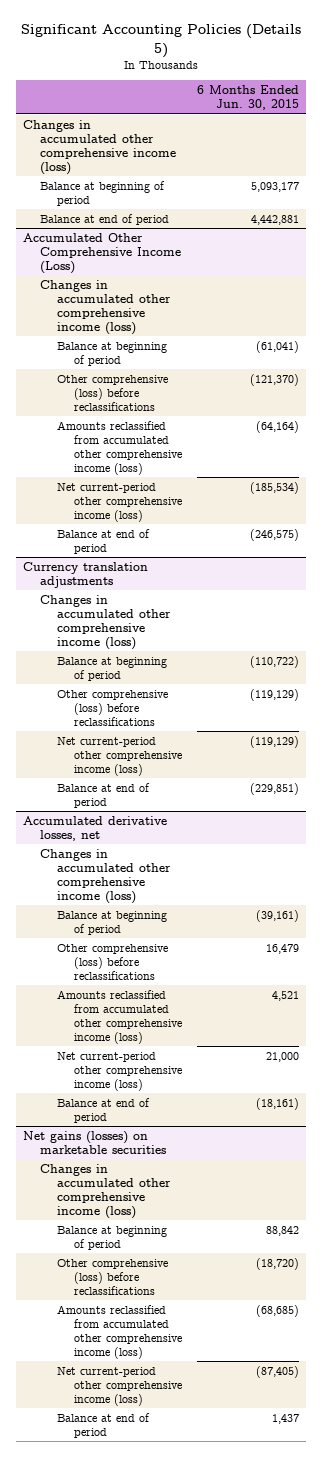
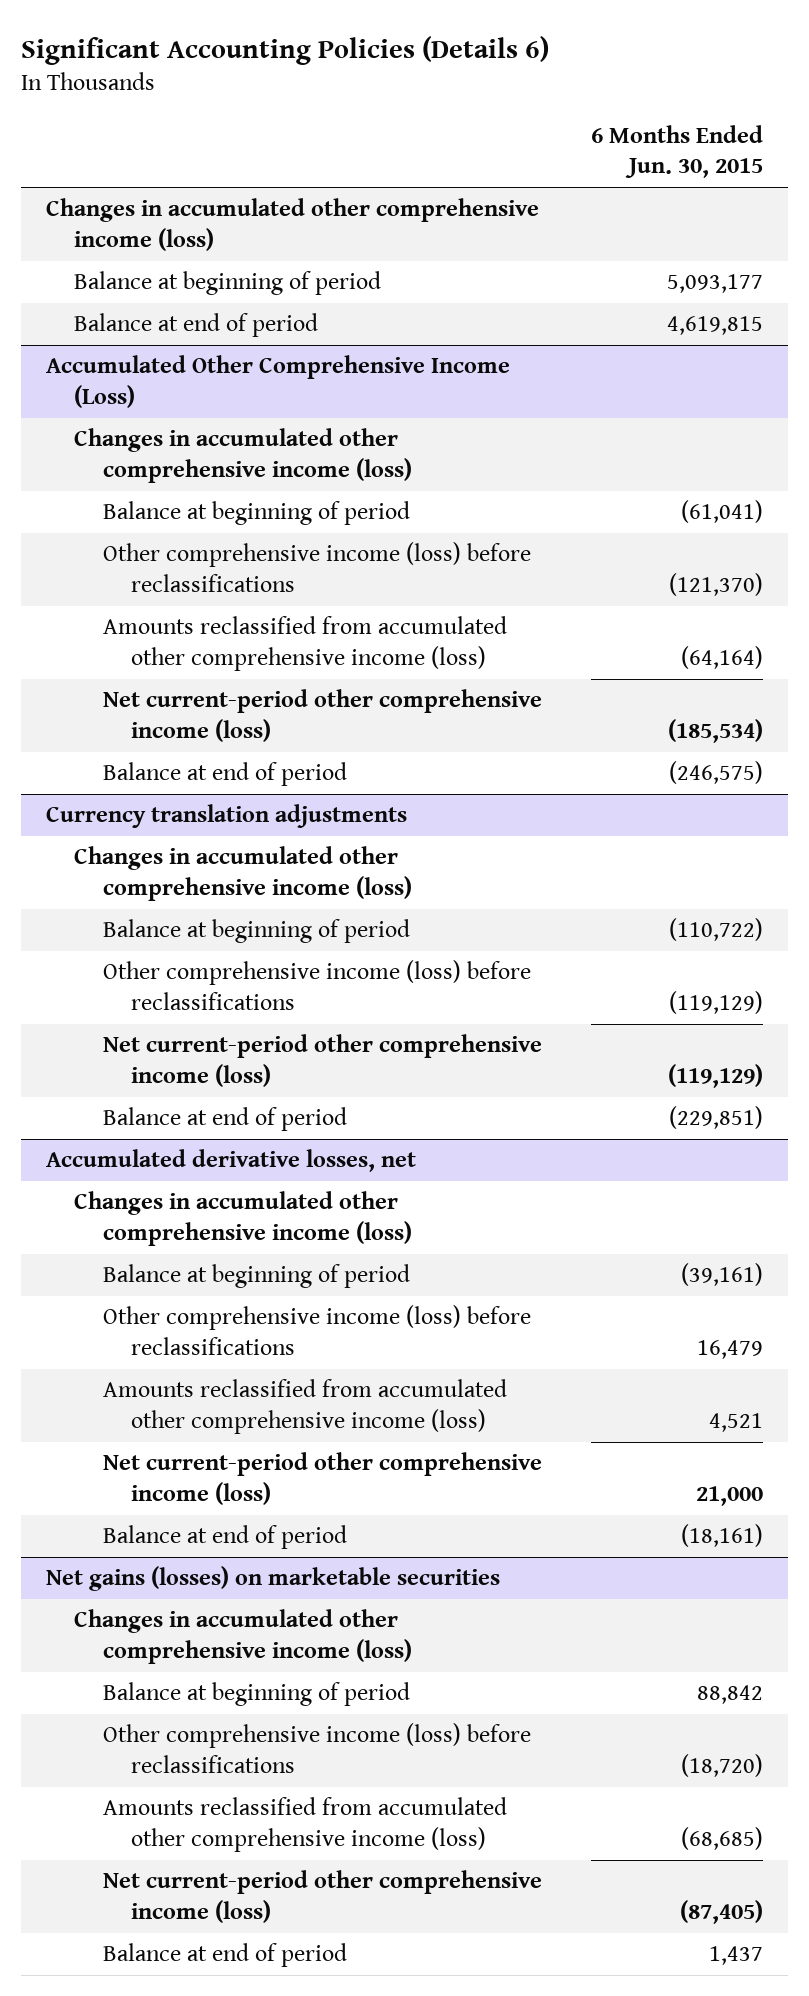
- Significant Accounting Policies (Details 5)
+ Significant Accounting Policies (Details 6)
- Balance at end of period | 4,442,881
+ Balance at end of period | 4,619,815
@ Accumulated Other Comprehensive Income (Loss)
- Other comprehensive (loss) before reclassifications | (121,370)
+ Other comprehensive income (loss) before reclassifications | (121,370)
@ Currency translation adjustments
- Other comprehensive (loss) before reclassifications | (119,129)
+ Other comprehensive income (loss) before reclassifications | (119,129)
@ Accumulated derivative losses, net
- Other comprehensive (loss) before reclassifications | 16,479
+ Other comprehensive income (loss) before reclassifications | 16,479
@ Net gains (losses) on marketable securities
- Other comprehensive (loss) before reclassifications | (18,720)
+ Other comprehensive income (loss) before reclassifications | (18,720)

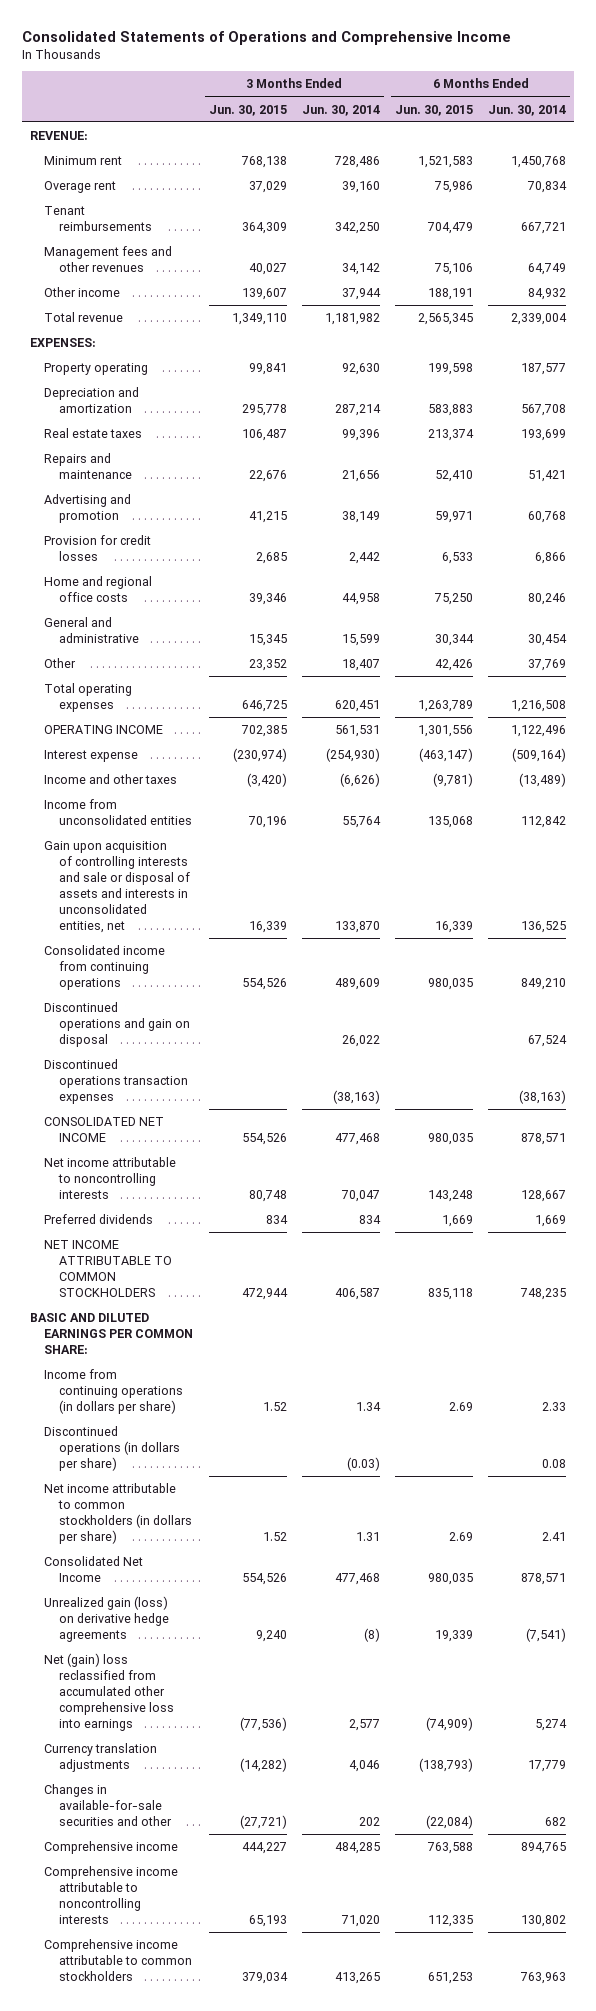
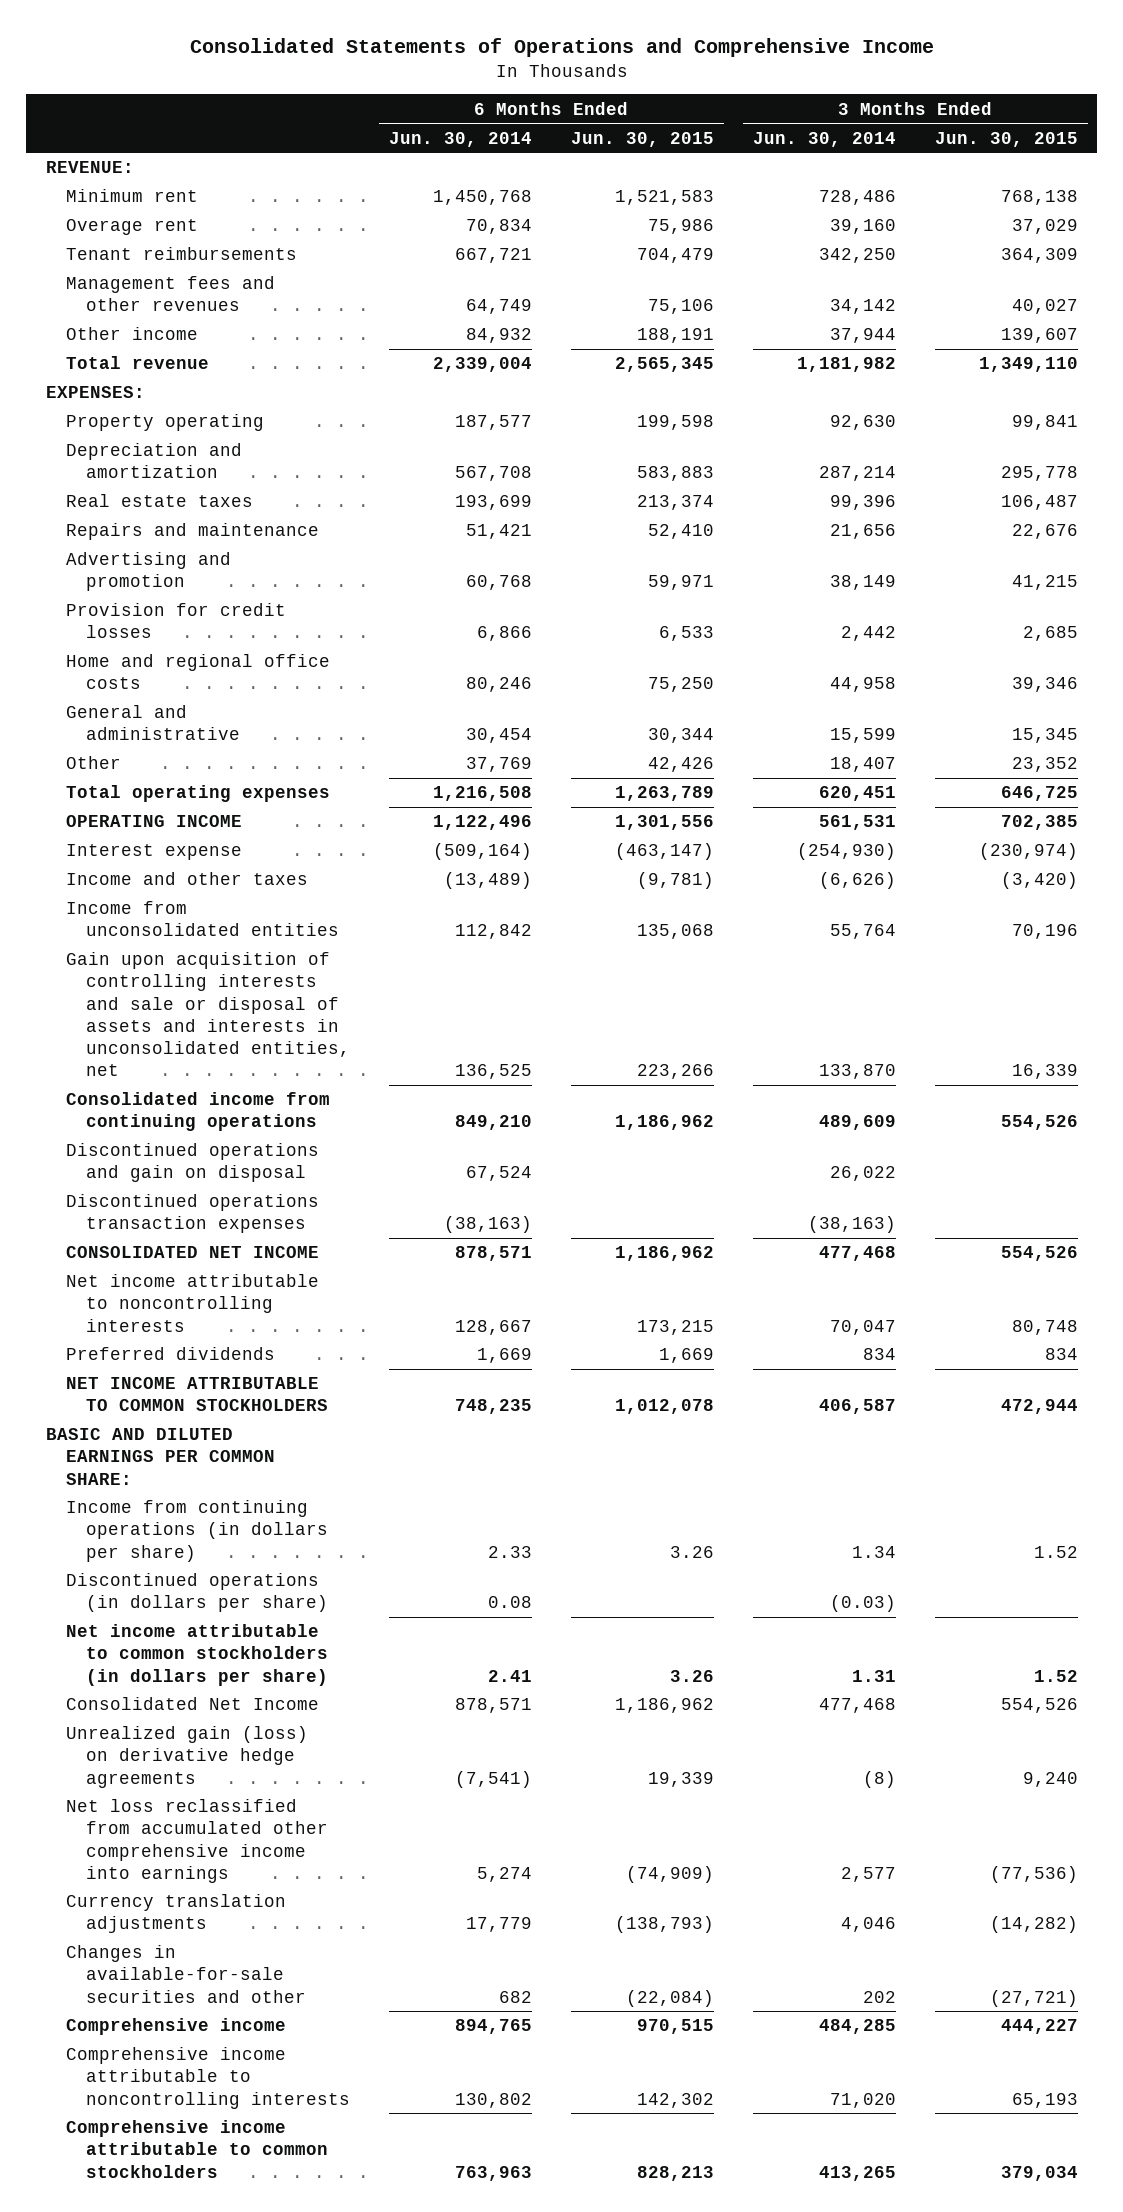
- | 3 Months Ended Jun. 30, 2015 | 3 Months Ended Jun. 30, 2014 | 6 Months Ended Jun. 30, 2015 | 6 Months Ended Jun. 30, 2014
+ | 6 Months Ended Jun. 30, 2014 | 6 Months Ended Jun. 30, 2015 | 3 Months Ended Jun. 30, 2014 | 3 Months Ended Jun. 30, 2015
- Gain upon acquisition of controlling interests and sale or disposal of assets and interests in unconsolidated entities, net | 16,339 | 133,870 | 16,339 | 136,525
- Consolidated income from continuing operations | 554,526 | 489,609 | 980,035 | 849,210
+ Gain upon acquisition of controlling interests and sale or disposal of assets and interests in unconsolidated entities, net | 136,525 | 223,266 | 133,870 | 16,339
+ Consolidated income from continuing operations | 849,210 | 1,186,962 | 489,609 | 554,526
- CONSOLIDATED NET INCOME | 554,526 | 477,468 | 980,035 | 878,571
- Net income attributable to noncontrolling interests | 80,748 | 70,047 | 143,248 | 128,667
+ CONSOLIDATED NET INCOME | 878,571 | 1,186,962 | 477,468 | 554,526
+ Net income attributable to noncontrolling interests | 128,667 | 173,215 | 70,047 | 80,748
- NET INCOME ATTRIBUTABLE TO COMMON STOCKHOLDERS | 472,944 | 406,587 | 835,118 | 748,235
+ NET INCOME ATTRIBUTABLE TO COMMON STOCKHOLDERS | 748,235 | 1,012,078 | 406,587 | 472,944
- Income from continuing operations (in dollars per share) | 1.52 | 1.34 | 2.69 | 2.33
+ Income from continuing operations (in dollars per share) | 2.33 | 3.26 | 1.34 | 1.52
- Net income attributable to common stockholders (in dollars per share) | 1.52 | 1.31 | 2.69 | 2.41
- Consolidated Net Income | 554,526 | 477,468 | 980,035 | 878,571
+ Net income attributable to common stockholders (in dollars per share) | 2.41 | 3.26 | 1.31 | 1.52
+ Consolidated Net Income | 878,571 | 1,186,962 | 477,468 | 554,526
- Net (gain) loss reclassified from accumulated other comprehensive loss into earnings | (77,536) | 2,577 | (74,909) | 5,274
+ Net loss reclassified from accumulated other comprehensive income into earnings | 5,274 | (74,909) | 2,577 | (77,536)
- Comprehensive income | 444,227 | 484,285 | 763,588 | 894,765
- Comprehensive income attributable to noncontrolling interests | 65,193 | 71,020 | 112,335 | 130,802
- Comprehensive income attributable to common stockholders | 379,034 | 413,265 | 651,253 | 763,963
+ Comprehensive income | 894,765 | 970,515 | 484,285 | 444,227
+ Comprehensive income attributable to noncontrolling interests | 130,802 | 142,302 | 71,020 | 65,193
+ Comprehensive income attributable to common stockholders | 763,963 | 828,213 | 413,265 | 379,034

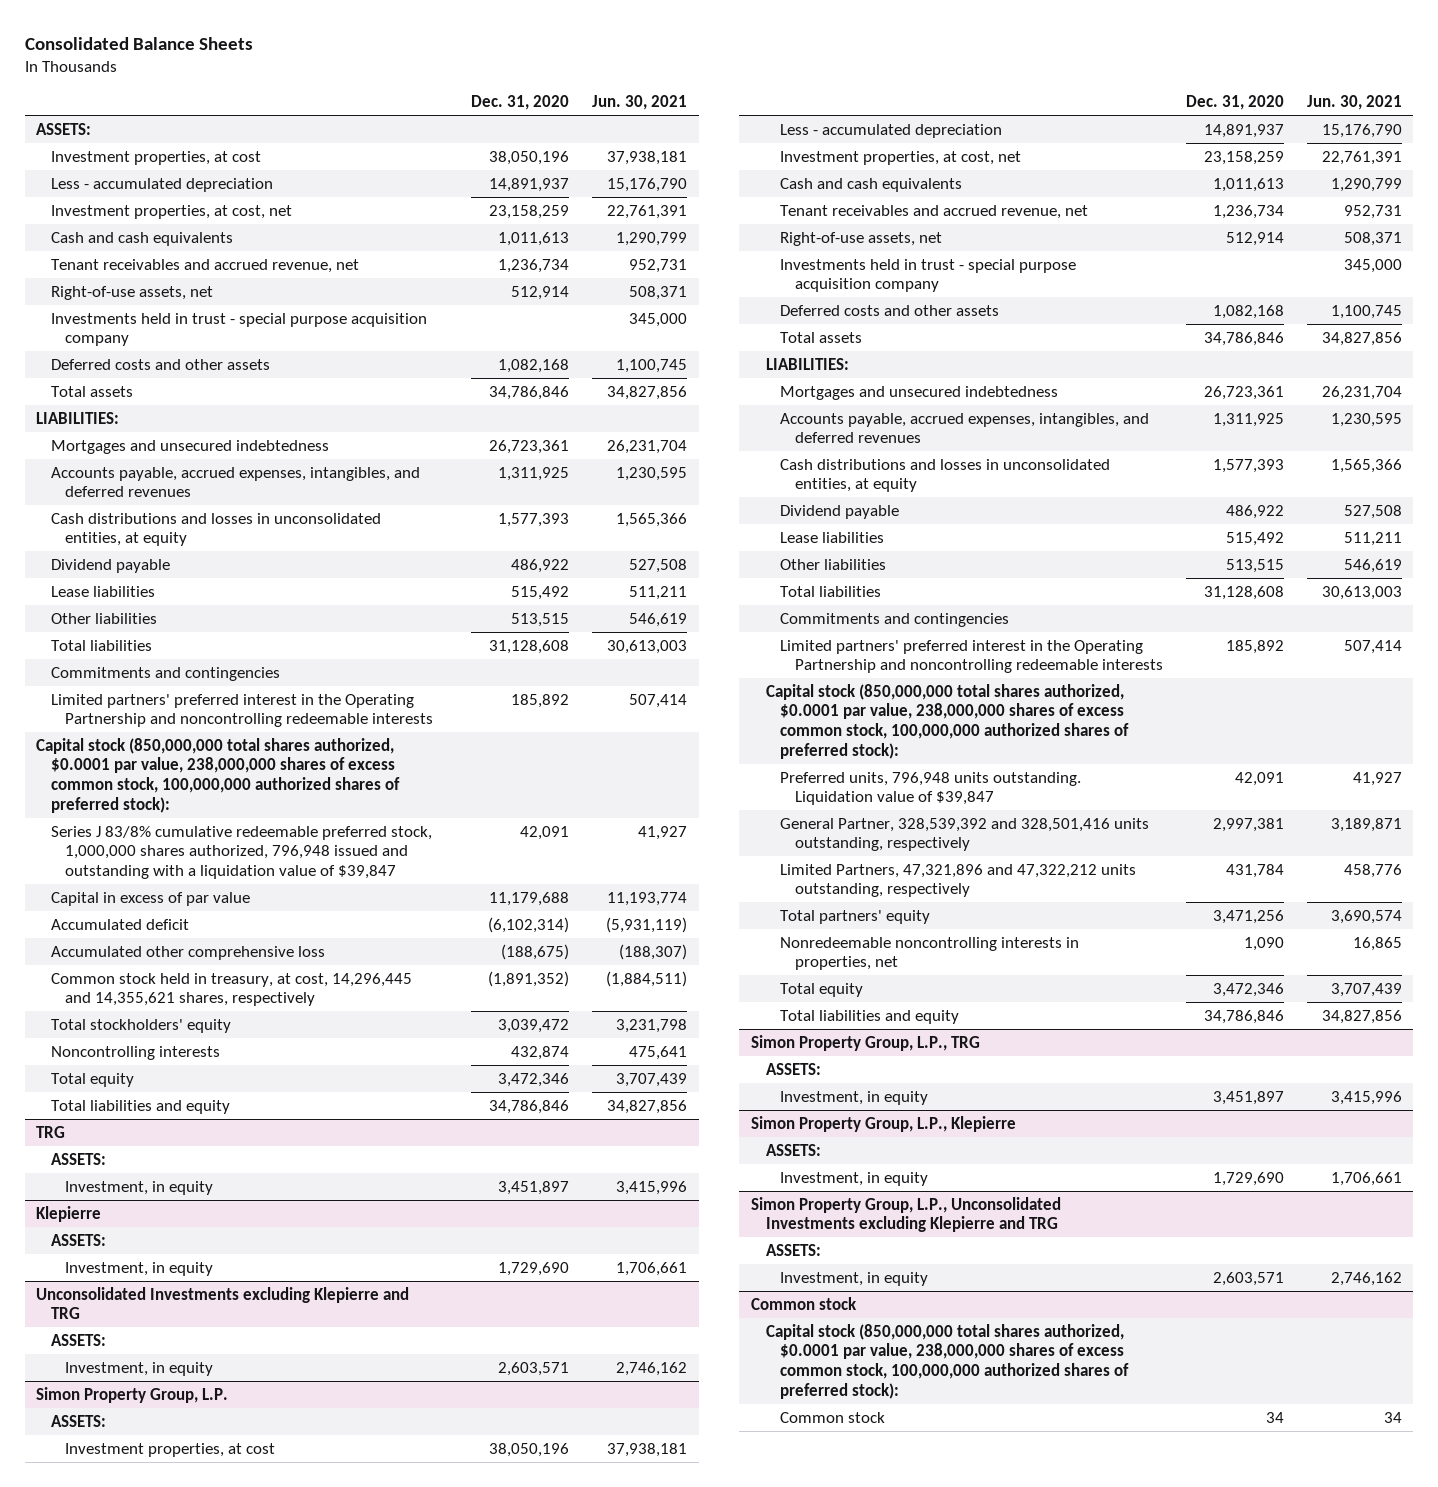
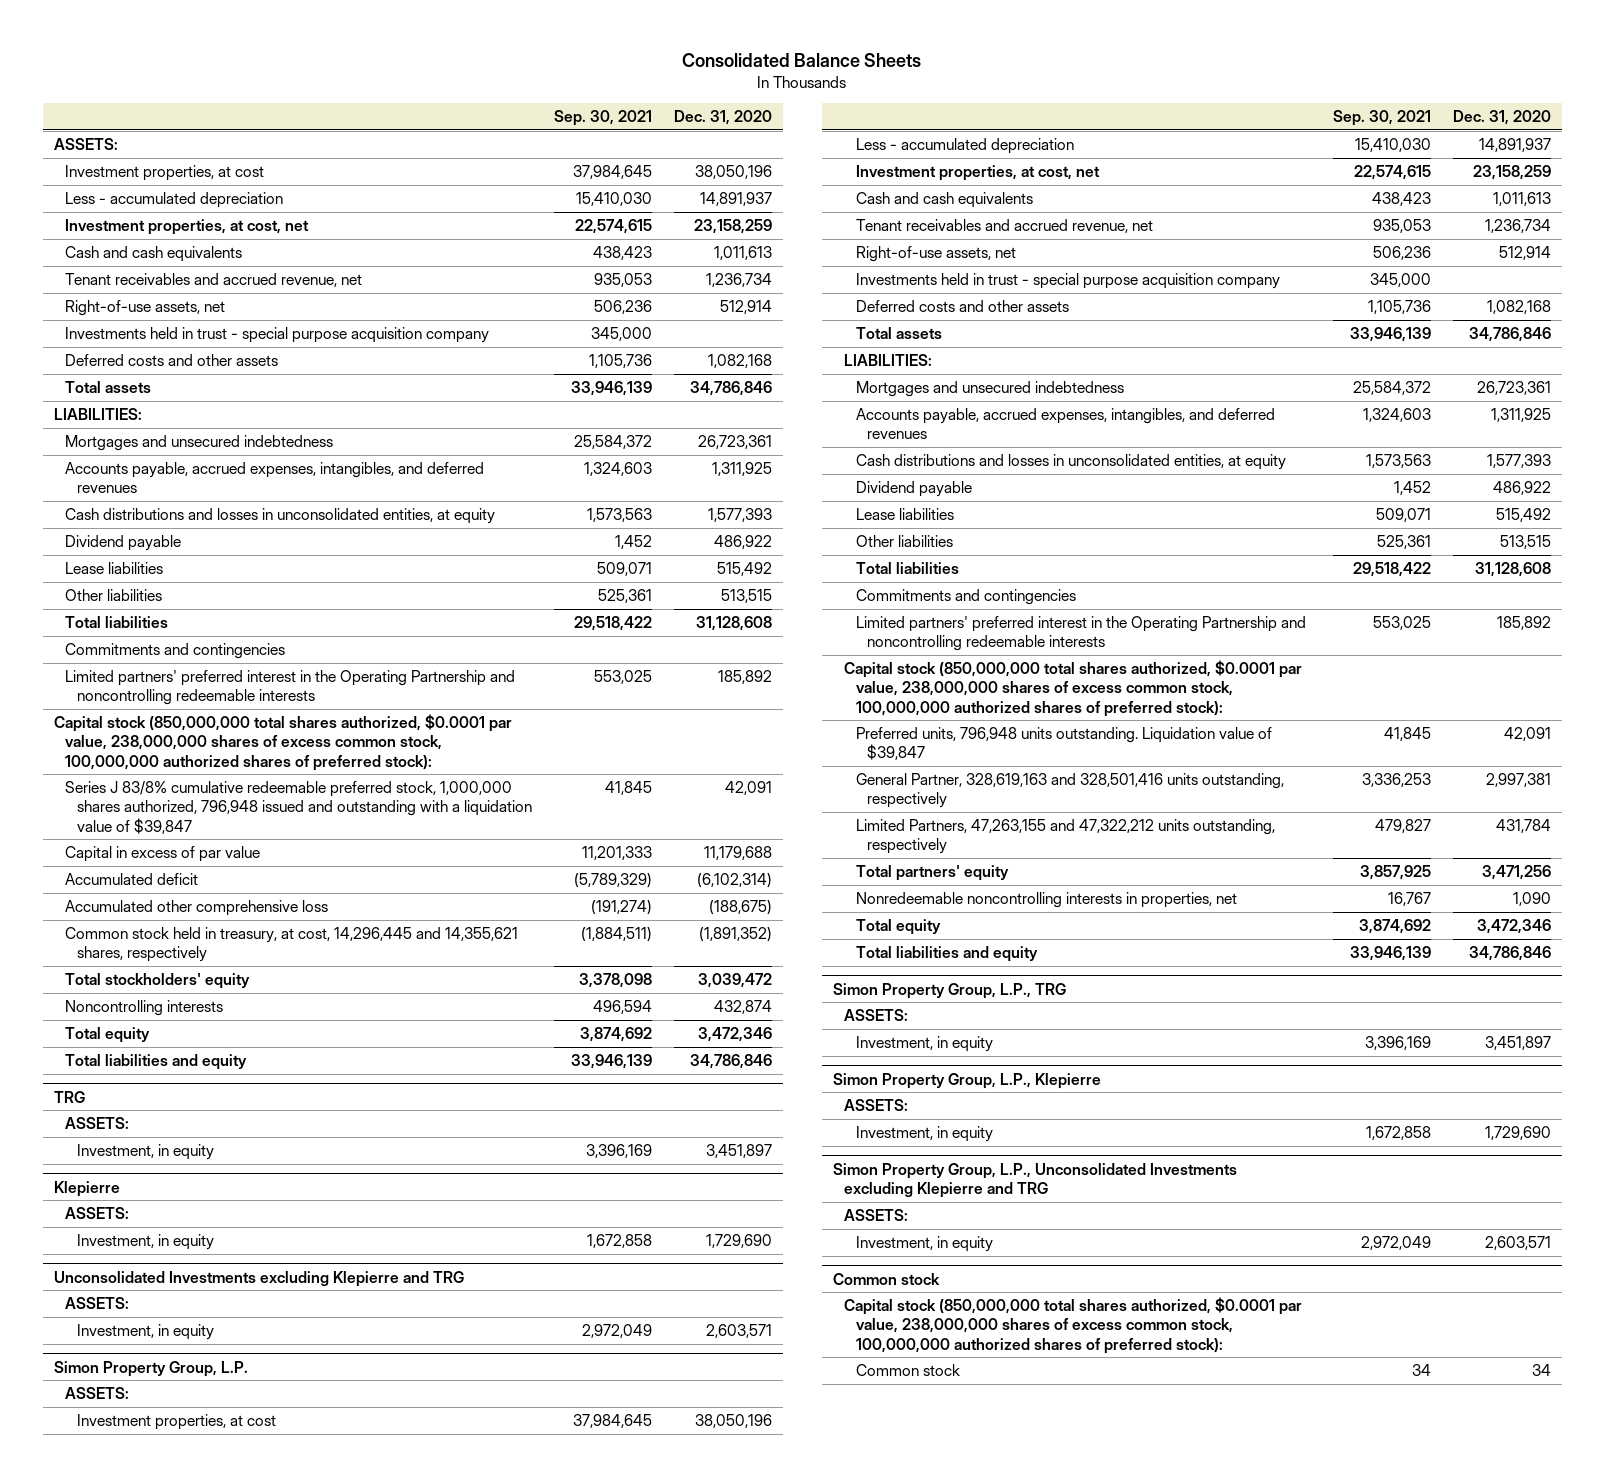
- | Dec. 31, 2020 | Jun. 30, 2021
+ | Sep. 30, 2021 | Dec. 31, 2020
@ Simon Property Group, L.P.
- General Partner, 328,539,392 and 328,501,416 units outstanding, respectively | 2,997,381 | 3,189,871
- Limited Partners, 47,321,896 and 47,322,212 units outstanding, respectively | 431,784 | 458,776
+ General Partner, 328,619,163 and 328,501,416 units outstanding, respectively | 3,336,253 | 2,997,381
+ Limited Partners, 47,263,155 and 47,322,212 units outstanding, respectively | 479,827 | 431,784

